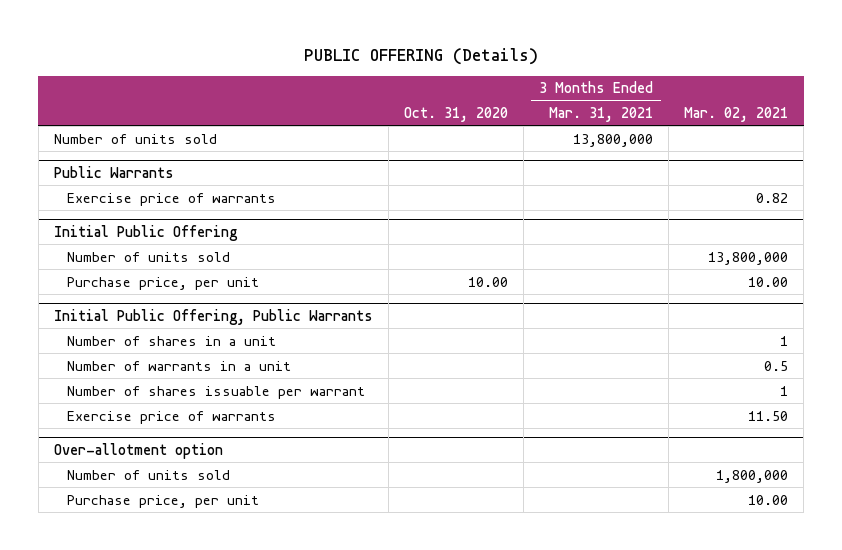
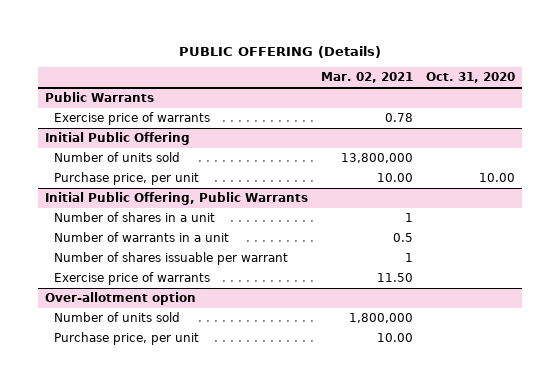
- | Oct. 31, 2020 | 3 Months Ended Mar. 31, 2021 | Mar. 02, 2021
+ | Mar. 02, 2021 | Oct. 31, 2020
- Number of units sold | | 13,800,000 |
@ Public Warrants
- Exercise price of warrants | | | 0.82
+ Exercise price of warrants | 0.78 |

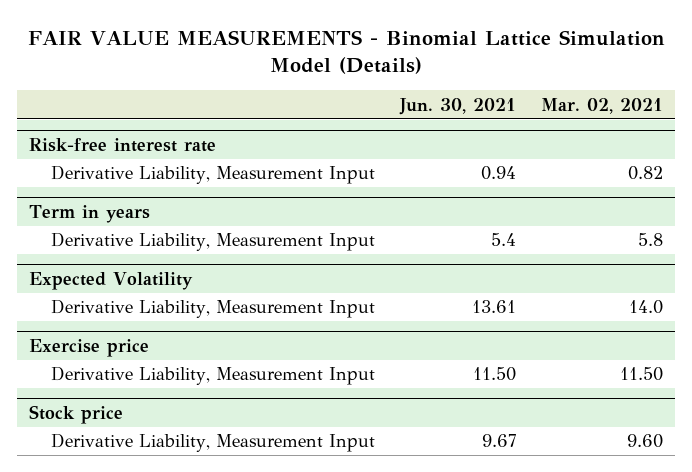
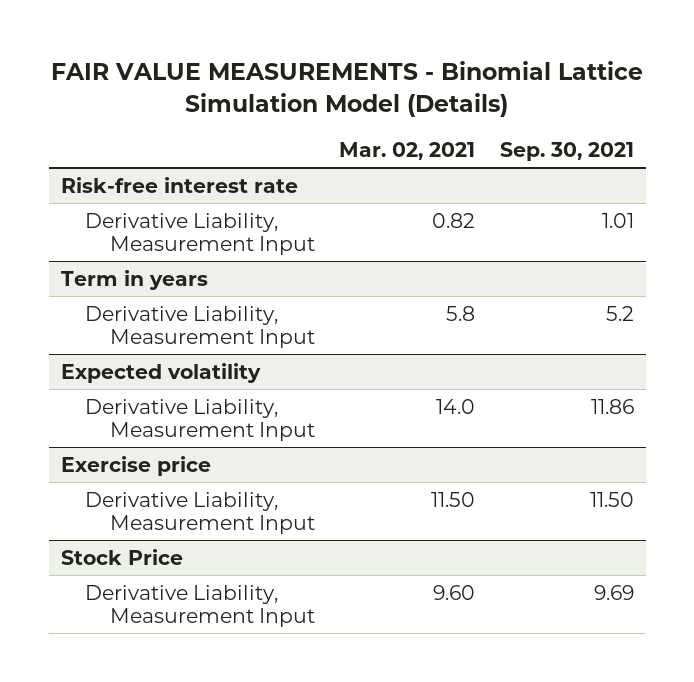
- | Jun. 30, 2021 | Mar. 02, 2021
+ | Mar. 02, 2021 | Sep. 30, 2021
- Expected Volatility
+ Expected volatility
- Stock price
+ Stock Price

